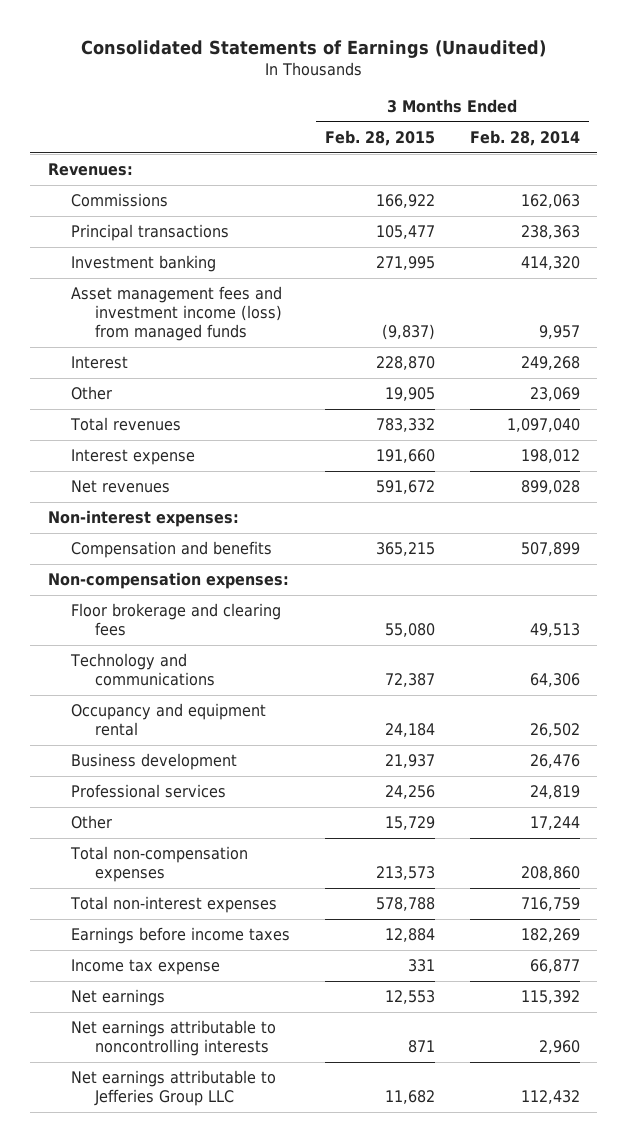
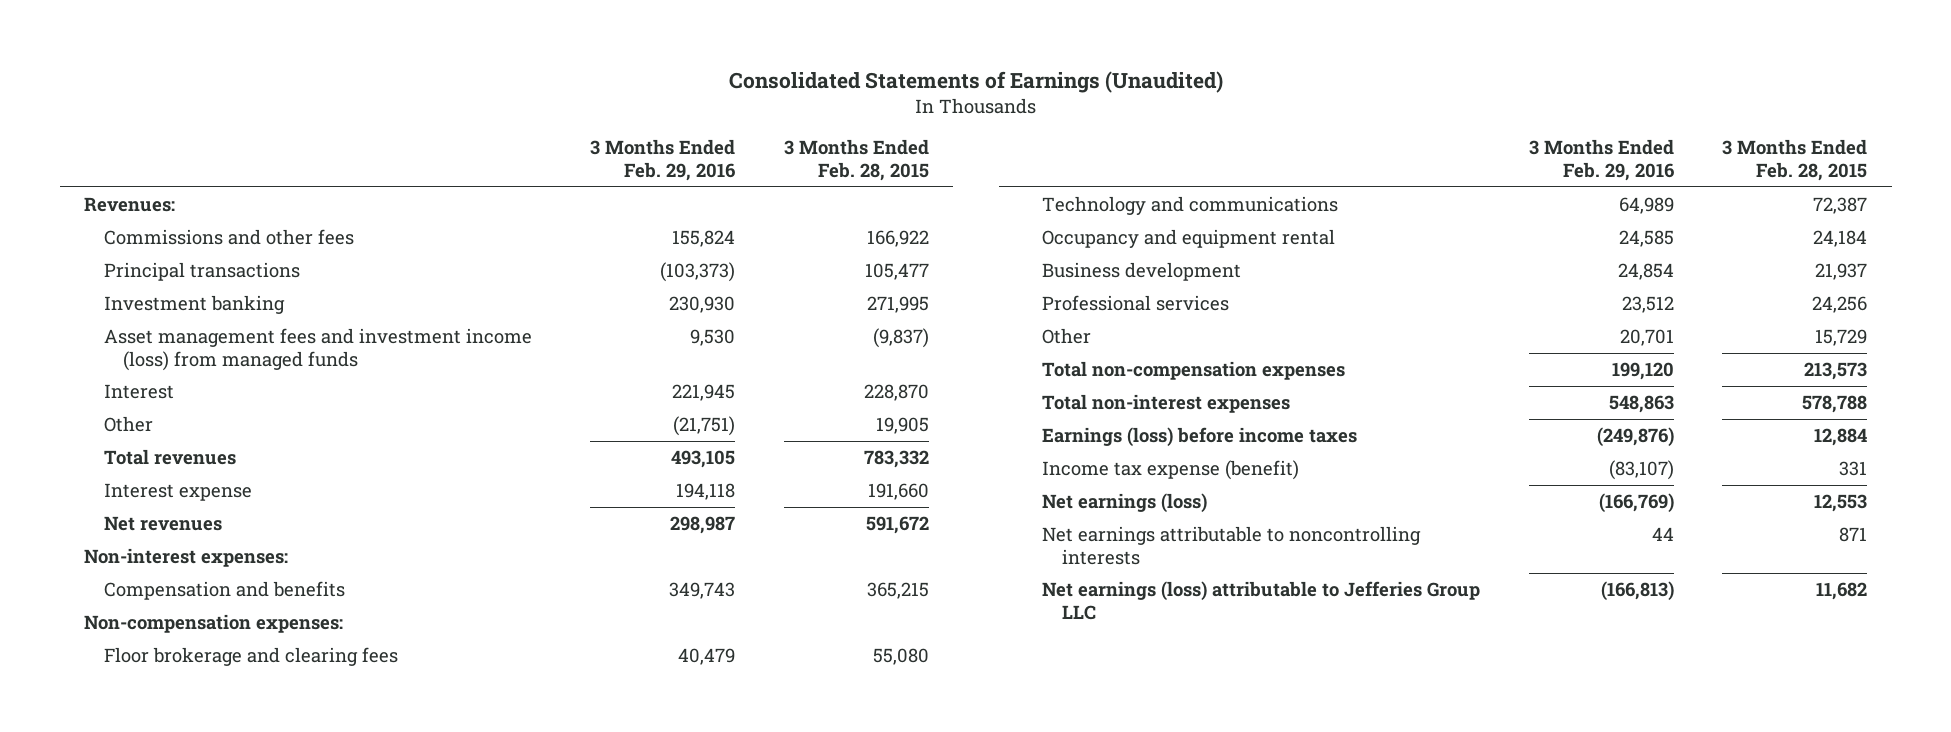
- | 3 Months Ended Feb. 28, 2015 | 3 Months Ended Feb. 28, 2014
+ | 3 Months Ended Feb. 29, 2016 | 3 Months Ended Feb. 28, 2015
- Commissions | 166,922 | 162,063
+ Commissions and other fees | 155,824 | 166,922
- Earnings before income taxes | 12,884 | 182,269
- Income tax expense | 331 | 66,877
- Net earnings | 12,553 | 115,392
+ Earnings (loss) before income taxes | (249,876) | 12,884
+ Income tax expense (benefit) | (83,107) | 331
+ Net earnings (loss) | (166,769) | 12,553
- Net earnings attributable to Jefferies Group LLC | 11,682 | 112,432
+ Net earnings (loss) attributable to Jefferies Group LLC | (166,813) | 11,682

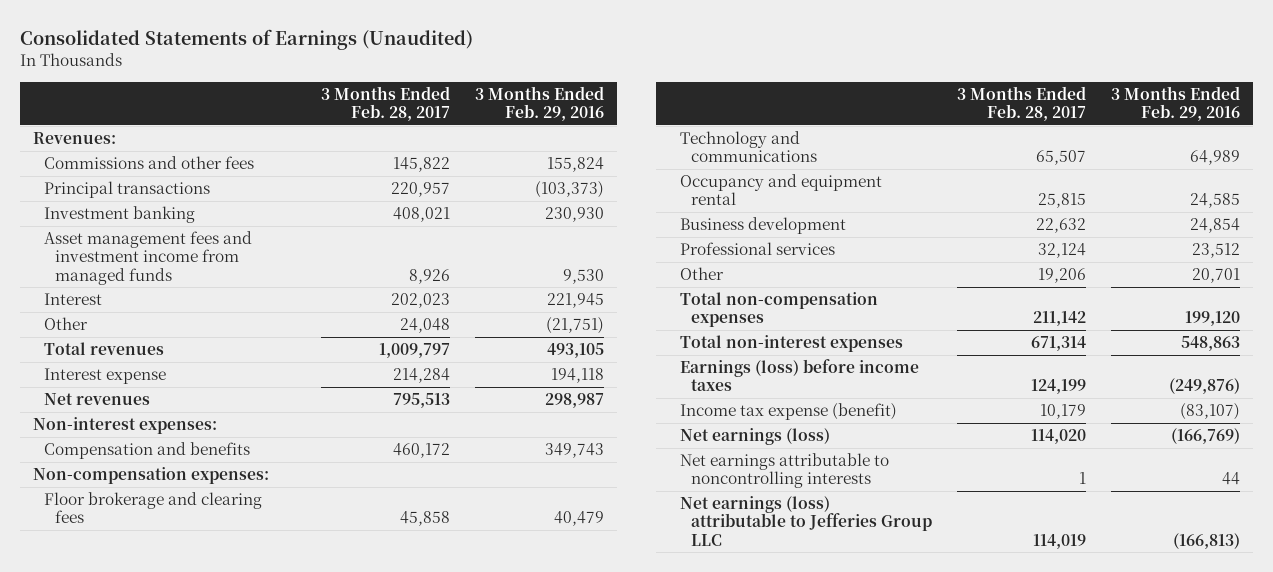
- | 3 Months Ended Feb. 29, 2016 | 3 Months Ended Feb. 28, 2015
+ | 3 Months Ended Feb. 28, 2017 | 3 Months Ended Feb. 29, 2016
- Asset management fees and investment income (loss) from managed funds | 9,530 | (9,837)
+ Asset management fees and investment income from managed funds | 8,926 | 9,530

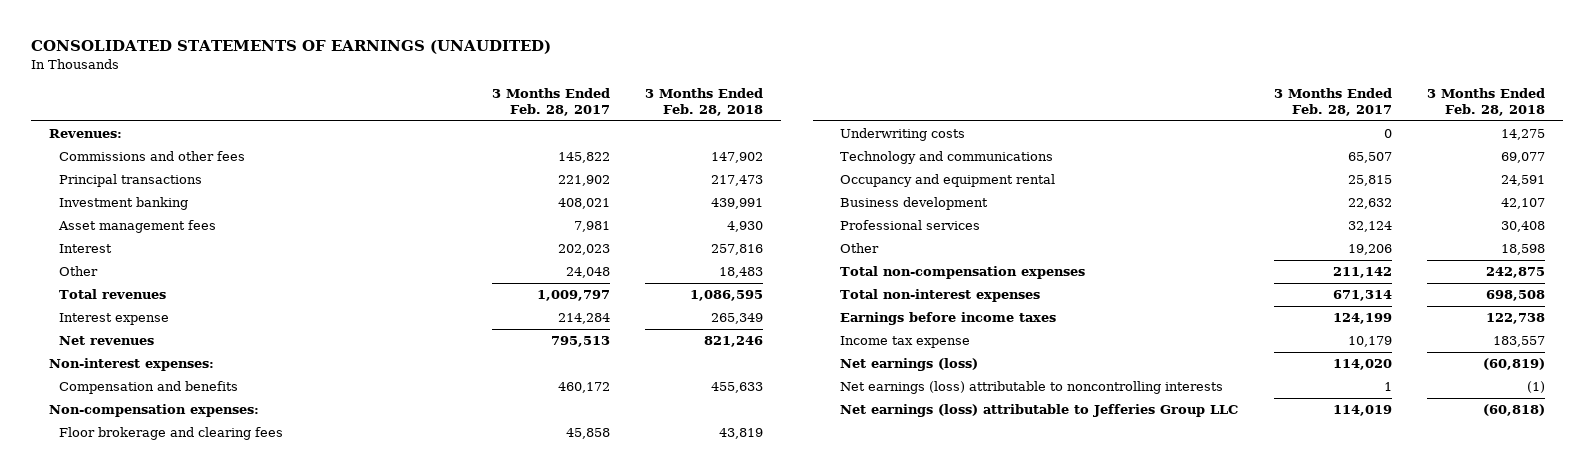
- Consolidated Statements of Earnings (Unaudited)
+ CONSOLIDATED STATEMENTS OF EARNINGS (UNAUDITED)
- | 3 Months Ended Feb. 28, 2017 | 3 Months Ended Feb. 29, 2016
+ | 3 Months Ended Feb. 28, 2017 | 3 Months Ended Feb. 28, 2018
- Principal transactions | 220,957 | (103,373)
+ Principal transactions | 221,902 | 217,473
- Asset management fees and investment income from managed funds | 8,926 | 9,530
+ Asset management fees | 7,981 | 4,930
+ Underwriting costs | 0 | 14,275
- Earnings (loss) before income taxes | 124,199 | (249,876)
- Income tax expense (benefit) | 10,179 | (83,107)
+ Earnings before income taxes | 124,199 | 122,738
+ Income tax expense | 10,179 | 183,557
- Net earnings attributable to noncontrolling interests | 1 | 44
+ Net earnings (loss) attributable to noncontrolling interests | 1 | (1)

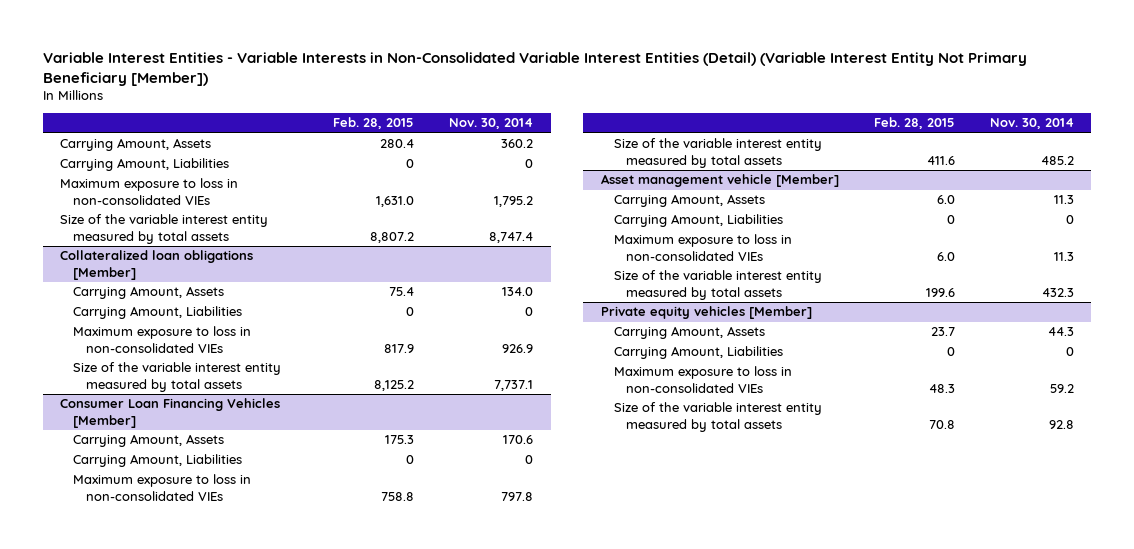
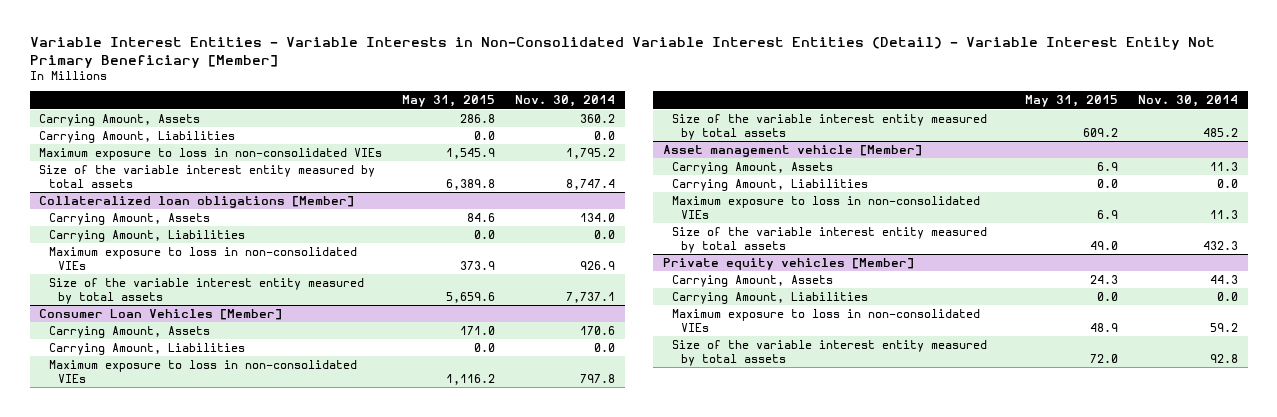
- Variable Interest Entities - Variable Interests in Non-Consolidated Variable Interest Entities (Detail) (Variable Interest Entity Not Primary Beneficiary [Member])
+ Variable Interest Entities - Variable Interests in Non-Consolidated Variable Interest Entities (Detail) - Variable Interest Entity Not Primary Beneficiary [Member]
- | Feb. 28, 2015 | Nov. 30, 2014
+ | May 31, 2015 | Nov. 30, 2014
- Carrying Amount, Liabilities | 0 | 0
+ Carrying Amount, Liabilities | 0.0 | 0.0
@ Collateralized loan obligations [Member]
- Carrying Amount, Liabilities | 0 | 0
+ Carrying Amount, Liabilities | 0.0 | 0.0
- Consumer Loan Financing Vehicles [Member]
+ Consumer Loan Vehicles [Member]
- Carrying Amount, Liabilities | 0 | 0
+ Carrying Amount, Liabilities | 0.0 | 0.0
@ Asset management vehicle [Member]
- Carrying Amount, Liabilities | 0 | 0
+ Carrying Amount, Liabilities | 0.0 | 0.0
@ Private equity vehicles [Member]
- Carrying Amount, Liabilities | 0 | 0
+ Carrying Amount, Liabilities | 0.0 | 0.0

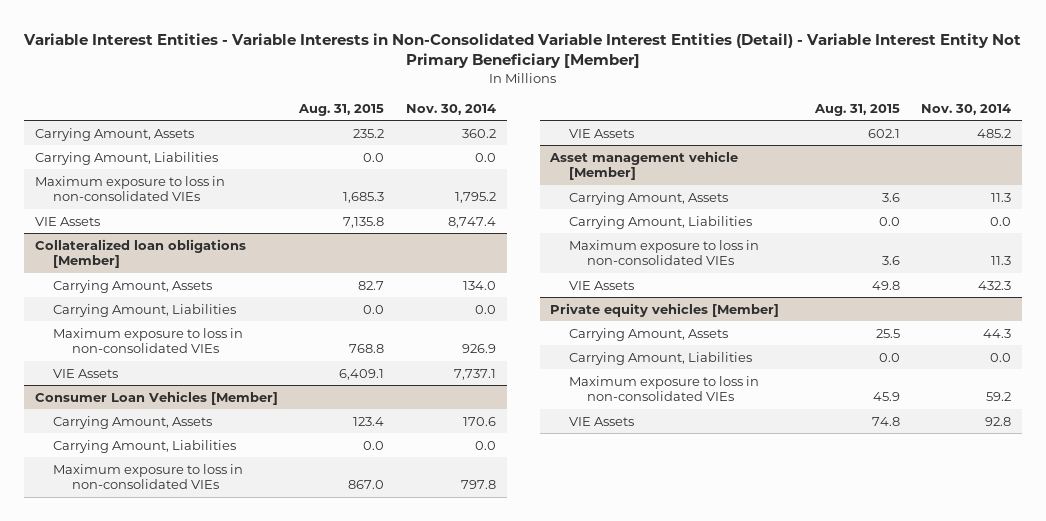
- | May 31, 2015 | Nov. 30, 2014
+ | Aug. 31, 2015 | Nov. 30, 2014
- Size of the variable interest entity measured by total assets | 6,389.8 | 8,747.4
+ VIE Assets | 7,135.8 | 8,747.4
@ Collateralized loan obligations [Member]
- Size of the variable interest entity measured by total assets | 5,659.6 | 7,737.1
+ VIE Assets | 6,409.1 | 7,737.1
@ Consumer Loan Vehicles [Member]
- Size of the variable interest entity measured by total assets | 609.2 | 485.2
+ VIE Assets | 602.1 | 485.2
@ Asset management vehicle [Member]
- Size of the variable interest entity measured by total assets | 49.0 | 432.3
+ VIE Assets | 49.8 | 432.3
@ Private equity vehicles [Member]
- Size of the variable interest entity measured by total assets | 72.0 | 92.8
+ VIE Assets | 74.8 | 92.8

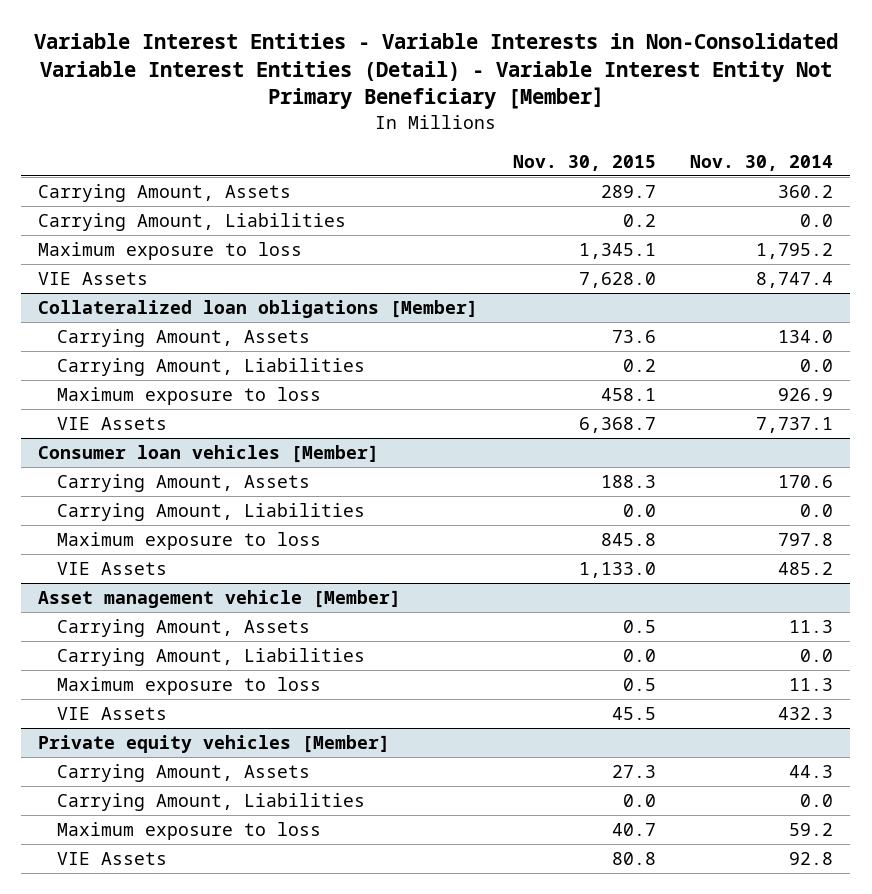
- | Aug. 31, 2015 | Nov. 30, 2014
+ | Nov. 30, 2015 | Nov. 30, 2014
- Maximum exposure to loss in non-consolidated VIEs | 1,685.3 | 1,795.2
+ Maximum exposure to loss | 1,345.1 | 1,795.2
@ Collateralized loan obligations [Member]
- Maximum exposure to loss in non-consolidated VIEs | 768.8 | 926.9
+ Maximum exposure to loss | 458.1 | 926.9
- Consumer Loan Vehicles [Member]
+ Consumer loan vehicles [Member]
- Maximum exposure to loss in non-consolidated VIEs | 867.0 | 797.8
+ Maximum exposure to loss | 845.8 | 797.8
@ Asset management vehicle [Member]
- Maximum exposure to loss in non-consolidated VIEs | 3.6 | 11.3
+ Maximum exposure to loss | 0.5 | 11.3
@ Private equity vehicles [Member]
- Maximum exposure to loss in non-consolidated VIEs | 45.9 | 59.2
+ Maximum exposure to loss | 40.7 | 59.2

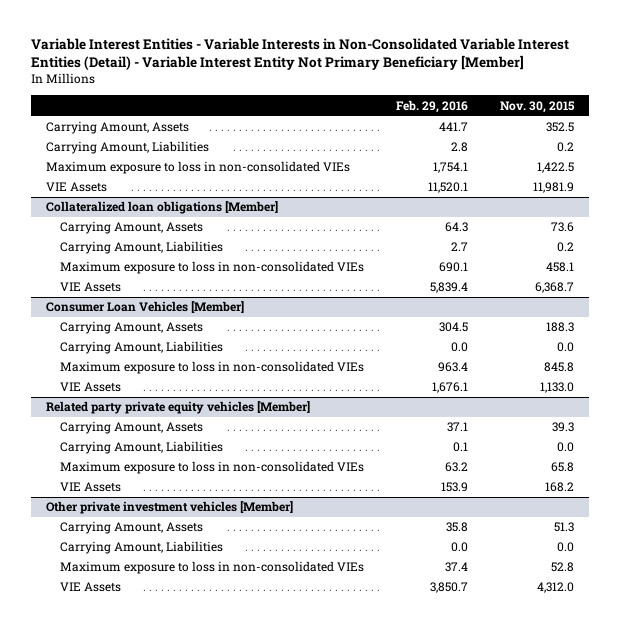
- | Nov. 30, 2015 | Nov. 30, 2014
+ | Feb. 29, 2016 | Nov. 30, 2015
- Carrying Amount, Assets | 289.7 | 360.2
+ Carrying Amount, Assets | 441.7 | 352.5
- Maximum exposure to loss | 1,345.1 | 1,795.2
- VIE Assets | 7,628.0 | 8,747.4
+ Maximum exposure to loss in non-consolidated VIEs | 1,754.1 | 1,422.5
+ VIE Assets | 11,520.1 | 11,981.9
@ Collateralized loan obligations [Member]
- Maximum exposure to loss | 458.1 | 926.9
+ Maximum exposure to loss in non-consolidated VIEs | 690.1 | 458.1
- Consumer loan vehicles [Member]
+ Consumer Loan Vehicles [Member]
- Maximum exposure to loss | 845.8 | 797.8
+ Maximum exposure to loss in non-consolidated VIEs | 963.4 | 845.8
- Asset management vehicle [Member]
- Carrying Amount, Assets | 0.5 | 11.3
+ Related party private equity vehicles [Member]
+ Carrying Amount, Assets | 37.1 | 39.3
- Maximum exposure to loss | 0.5 | 11.3
- VIE Assets | 45.5 | 432.3
- Private equity vehicles [Member]
- Carrying Amount, Assets | 27.3 | 44.3
+ Maximum exposure to loss in non-consolidated VIEs | 63.2 | 65.8
+ VIE Assets | 153.9 | 168.2
+ Other private investment vehicles [Member]
+ Carrying Amount, Assets | 35.8 | 51.3
- Maximum exposure to loss | 40.7 | 59.2
- VIE Assets | 80.8 | 92.8
+ Maximum exposure to loss in non-consolidated VIEs | 37.4 | 52.8
+ VIE Assets | 3,850.7 | 4,312.0

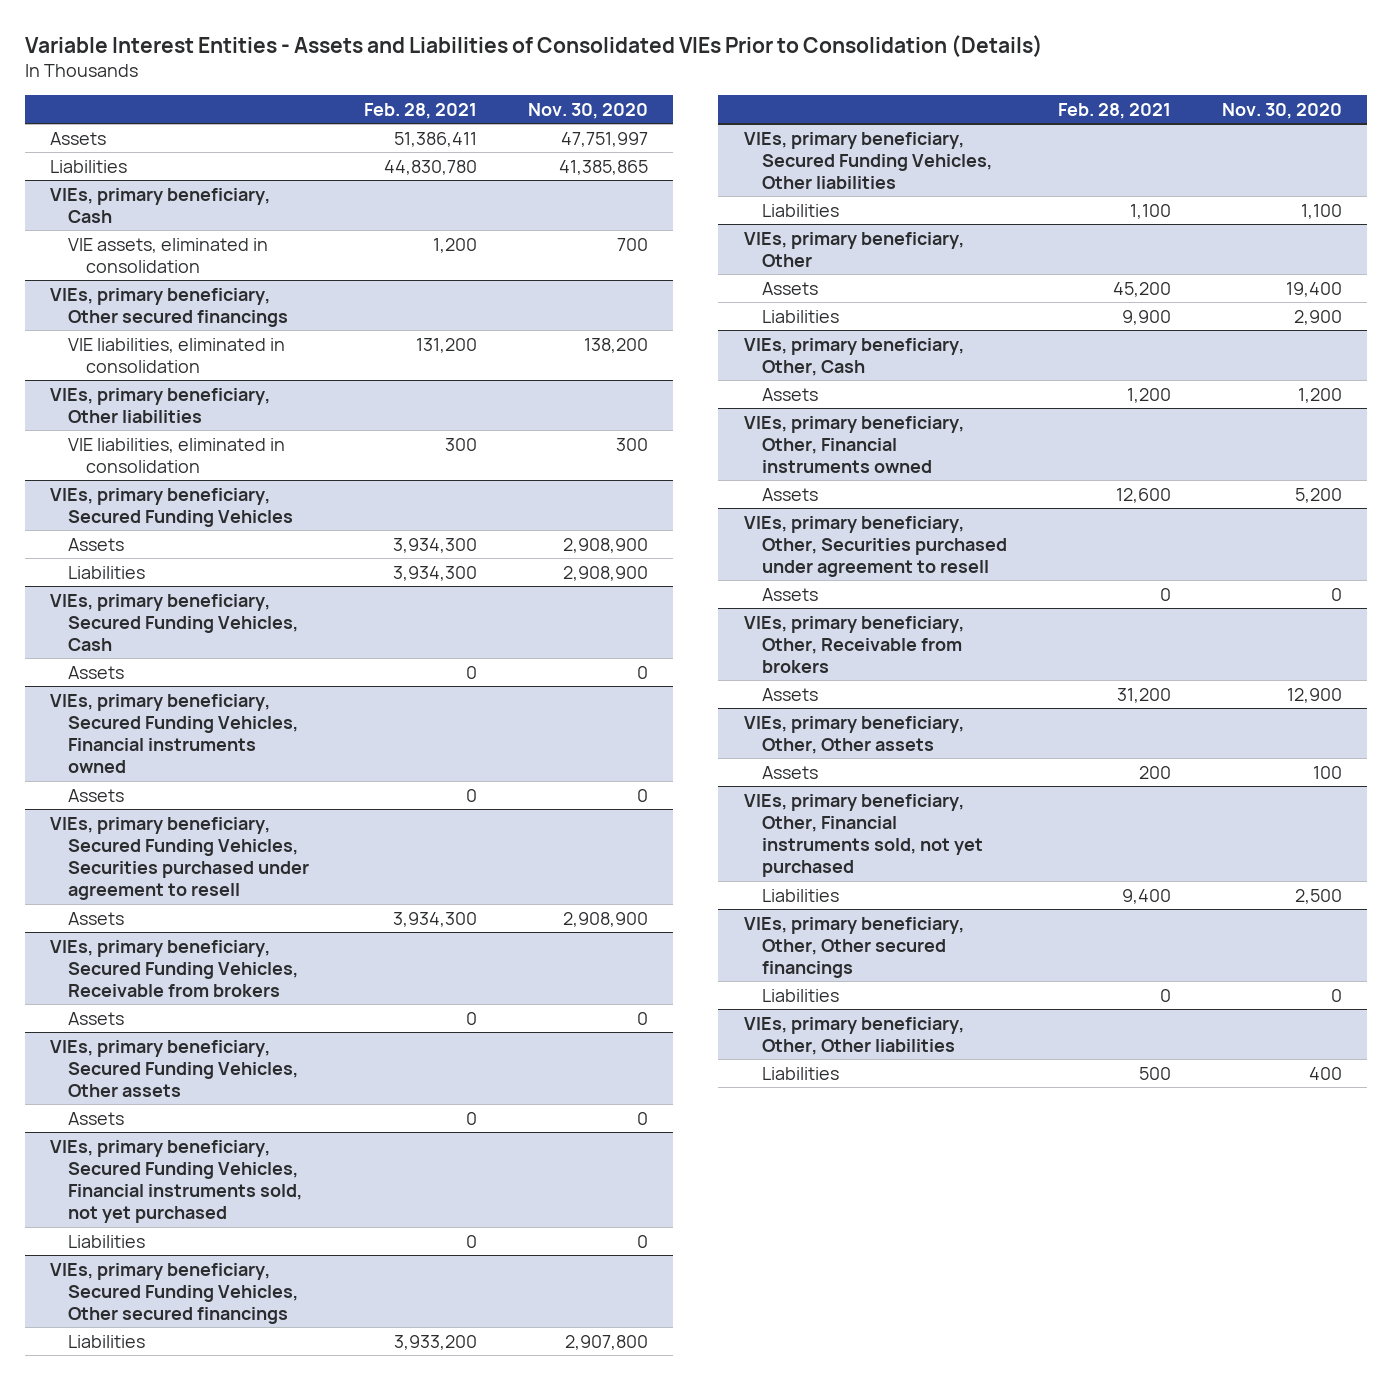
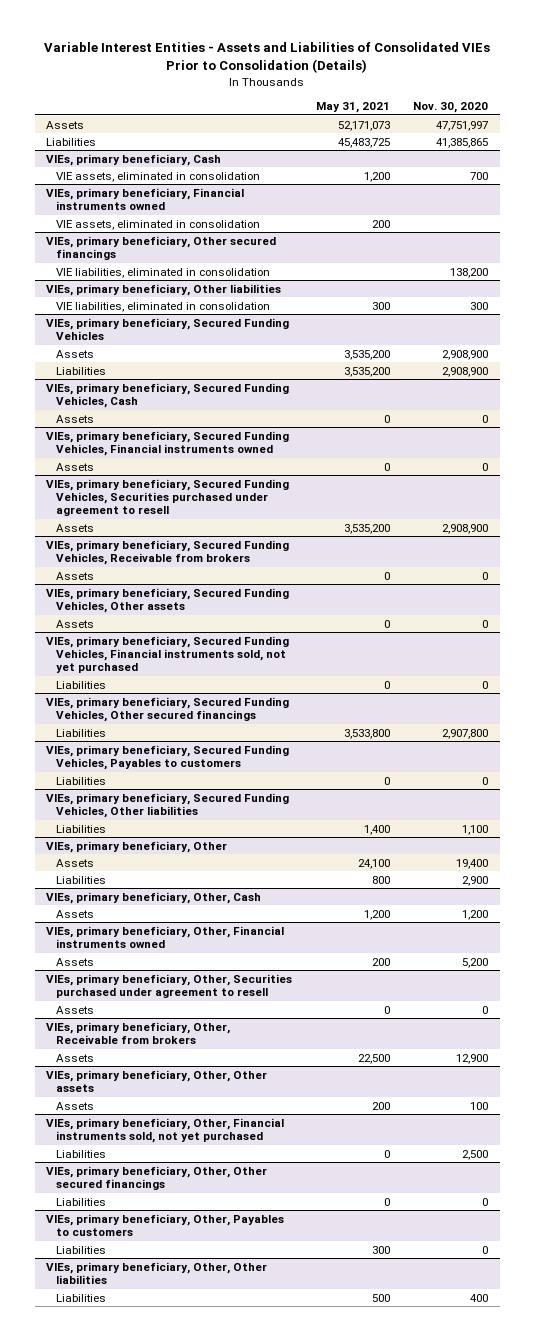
- | Feb. 28, 2021 | Nov. 30, 2020
+ | May 31, 2021 | Nov. 30, 2020
+ VIEs, primary beneficiary, Financial instruments owned
+ VIE assets, eliminated in consolidation | 200 |
+ VIEs, primary beneficiary, Secured Funding Vehicles, Payables to customers
+ Liabilities | 0 | 0
+ VIEs, primary beneficiary, Other, Payables to customers
+ Liabilities | 300 | 0

